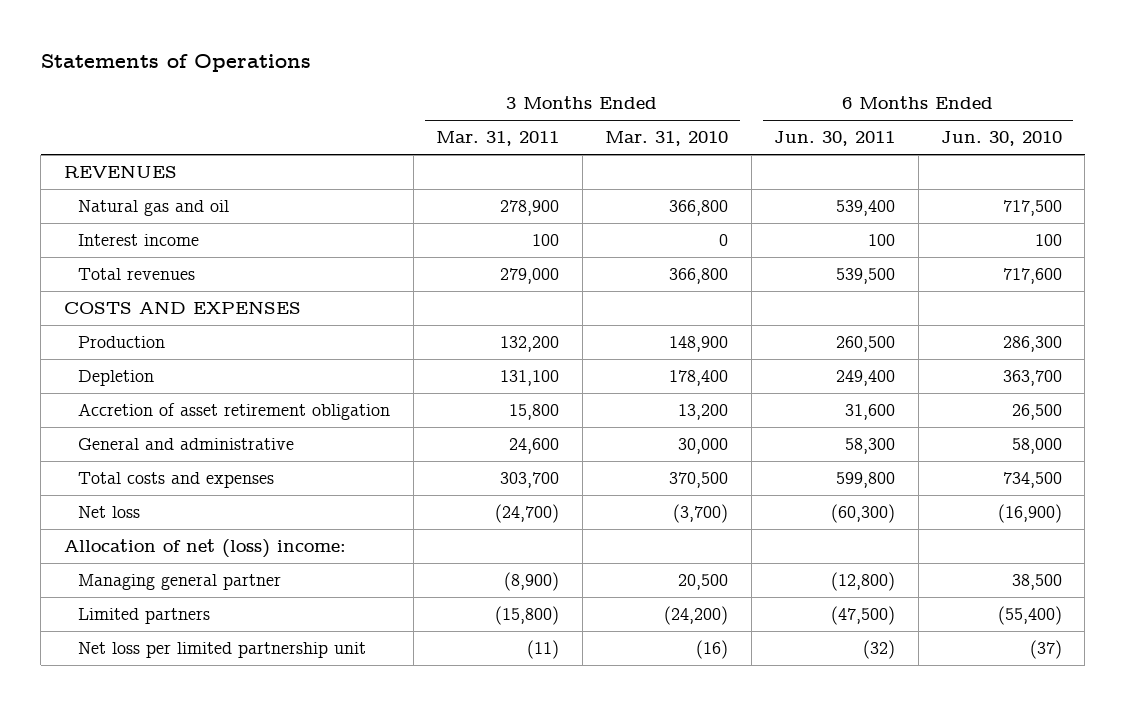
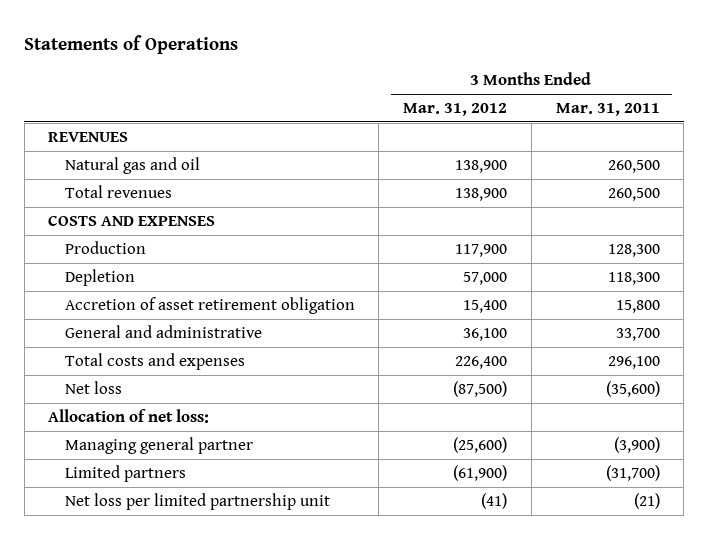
- | 3 Months Ended Mar. 31, 2011 | 3 Months Ended Mar. 31, 2010 | 6 Months Ended Jun. 30, 2011 | 6 Months Ended Jun. 30, 2010
+ | 3 Months Ended Mar. 31, 2012 | 3 Months Ended Mar. 31, 2011
- Natural gas and oil | 278,900 | 366,800 | 539,400 | 717,500
- Interest income | 100 | 0 | 100 | 100
- Total revenues | 279,000 | 366,800 | 539,500 | 717,600
+ Natural gas and oil | 138,900 | 260,500
+ Total revenues | 138,900 | 260,500
- Production | 132,200 | 148,900 | 260,500 | 286,300
- Depletion | 131,100 | 178,400 | 249,400 | 363,700
+ Production | 117,900 | 128,300
+ Depletion | 57,000 | 118,300
- General and administrative | 24,600 | 30,000 | 58,300 | 58,000
- Total costs and expenses | 303,700 | 370,500 | 599,800 | 734,500
- Net loss | (24,700) | (3,700) | (60,300) | (16,900)
- Allocation of net (loss) income:
- Managing general partner | (8,900) | 20,500 | (12,800) | 38,500
- Limited partners | (15,800) | (24,200) | (47,500) | (55,400)
- Net loss per limited partnership unit | (11) | (16) | (32) | (37)
+ General and administrative | 36,100 | 33,700
+ Total costs and expenses | 226,400 | 296,100
+ Net loss | (87,500) | (35,600)
+ Allocation of net loss:
+ Managing general partner | (25,600) | (3,900)
+ Limited partners | (61,900) | (31,700)
+ Net loss per limited partnership unit | (41) | (21)

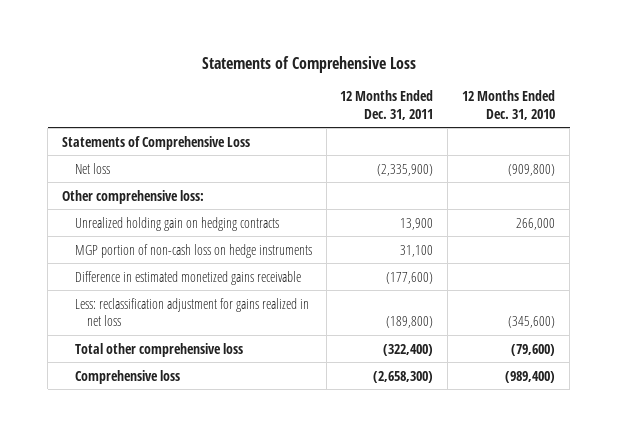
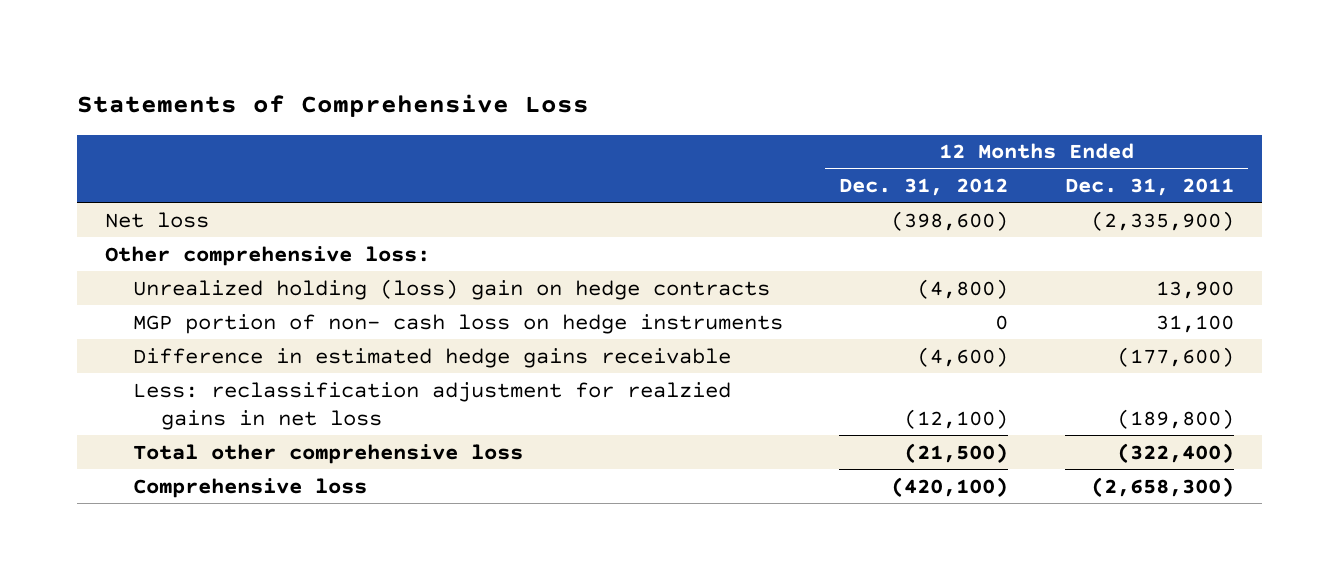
- | 12 Months Ended Dec. 31, 2011 | 12 Months Ended Dec. 31, 2010
+ | 12 Months Ended Dec. 31, 2012 | 12 Months Ended Dec. 31, 2011
- Statements of Comprehensive Loss
- Unrealized holding gain on hedging contracts | 13,900 | 266,000
- MGP portion of non-cash loss on hedge instruments | 31,100 |
- Difference in estimated monetized gains receivable | (177,600) |
- Less: reclassification adjustment for gains realized in net loss | (189,800) | (345,600)
+ Unrealized holding (loss) gain on hedge contracts | (4,800) | 13,900
+ MGP portion of non- cash loss on hedge instruments | 0 | 31,100
+ Difference in estimated hedge gains receivable | (4,600) | (177,600)
+ Less: reclassification adjustment for realzied gains in net loss | (12,100) | (189,800)

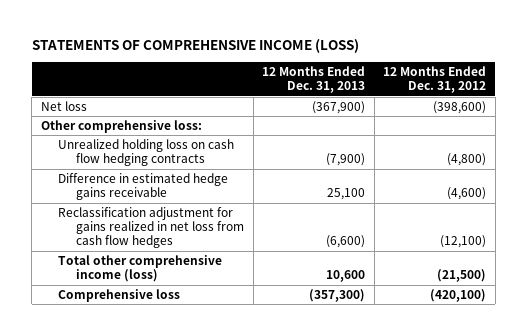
- Statements of Comprehensive Loss
+ STATEMENTS OF COMPREHENSIVE INCOME (LOSS)
- | 12 Months Ended Dec. 31, 2012 | 12 Months Ended Dec. 31, 2011
+ | 12 Months Ended Dec. 31, 2013 | 12 Months Ended Dec. 31, 2012
- Unrealized holding (loss) gain on hedge contracts | (4,800) | 13,900
- MGP portion of non- cash loss on hedge instruments | 0 | 31,100
+ Unrealized holding loss on cash flow hedging contracts | (7,900) | (4,800)
- Less: reclassification adjustment for realzied gains in net loss | (12,100) | (189,800)
- Total other comprehensive loss | (21,500) | (322,400)
+ Reclassification adjustment for gains realized in net loss from cash flow hedges | (6,600) | (12,100)
+ Total other comprehensive income (loss) | 10,600 | (21,500)

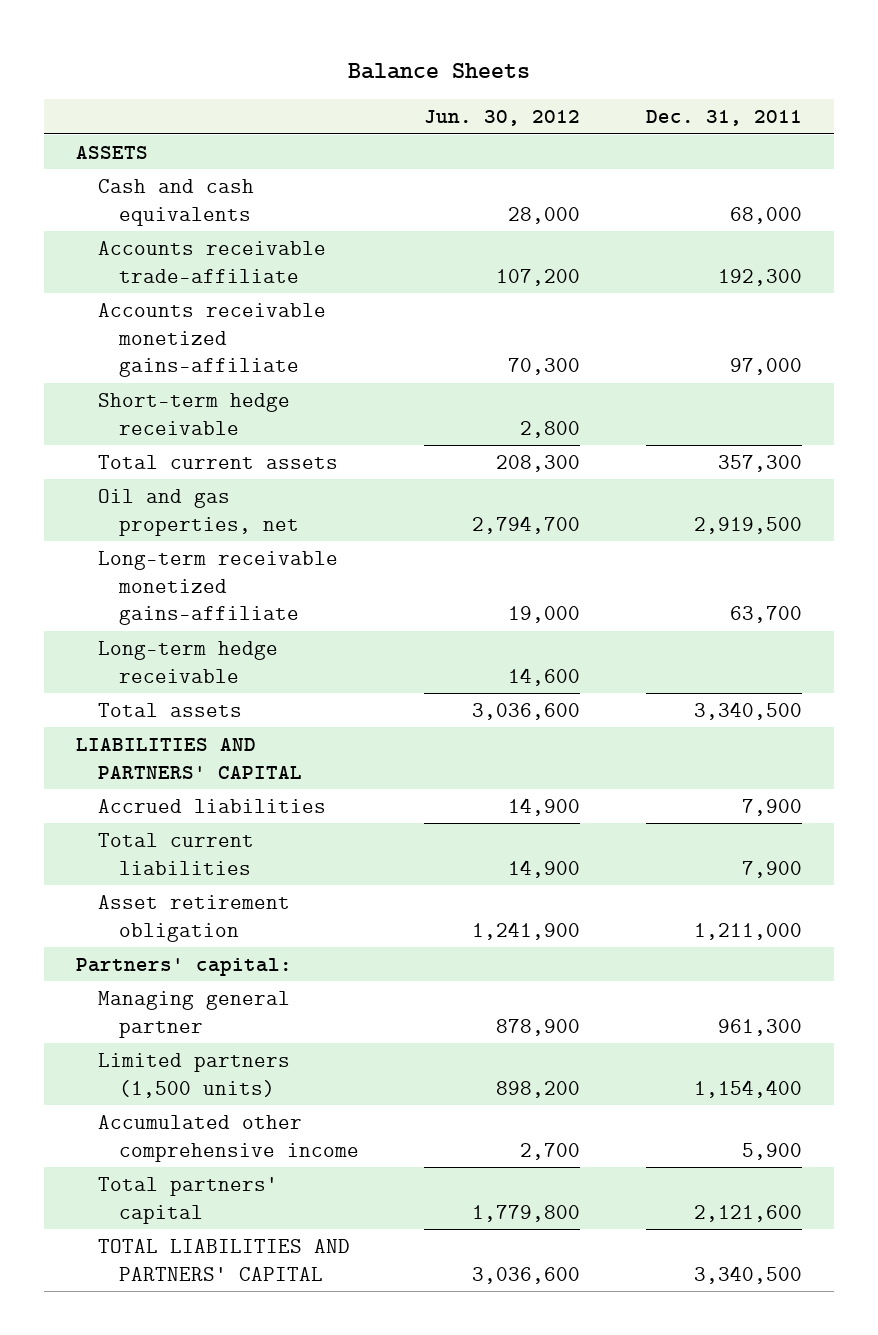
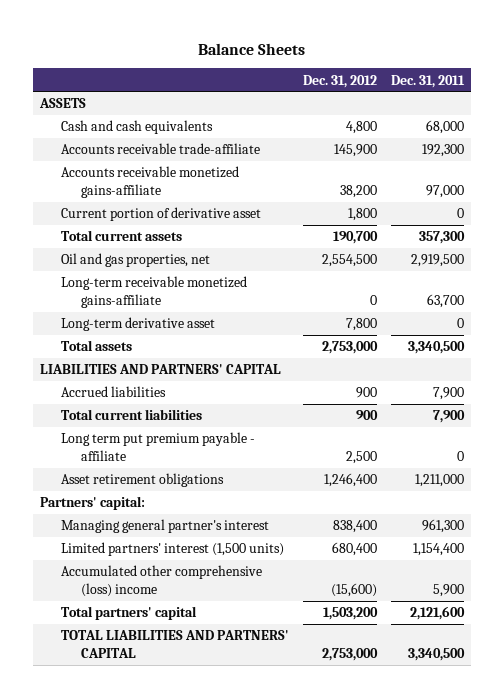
- | Jun. 30, 2012 | Dec. 31, 2011
+ | Dec. 31, 2012 | Dec. 31, 2011
- Short-term hedge receivable | 2,800 |
+ Current portion of derivative asset | 1,800 | 0
- Long-term hedge receivable | 14,600 |
+ Long-term derivative asset | 7,800 | 0
- Asset retirement obligation | 1,241,900 | 1,211,000
+ Long term put premium payable - affiliate | 2,500 | 0
+ Asset retirement obligations | 1,246,400 | 1,211,000
- Managing general partner | 878,900 | 961,300
- Limited partners (1,500 units) | 898,200 | 1,154,400
- Accumulated other comprehensive income | 2,700 | 5,900
+ Managing general partner's interest | 838,400 | 961,300
+ Limited partners' interest (1,500 units) | 680,400 | 1,154,400
+ Accumulated other comprehensive (loss) income | (15,600) | 5,900

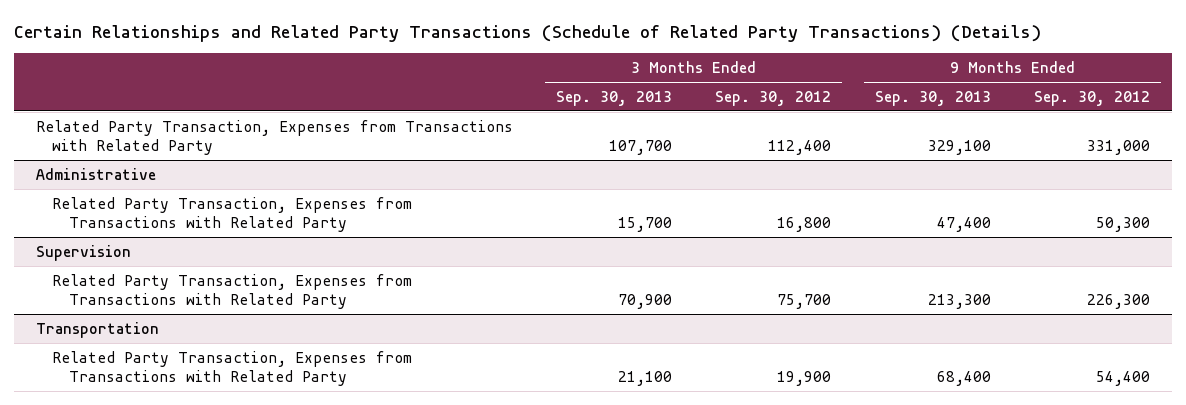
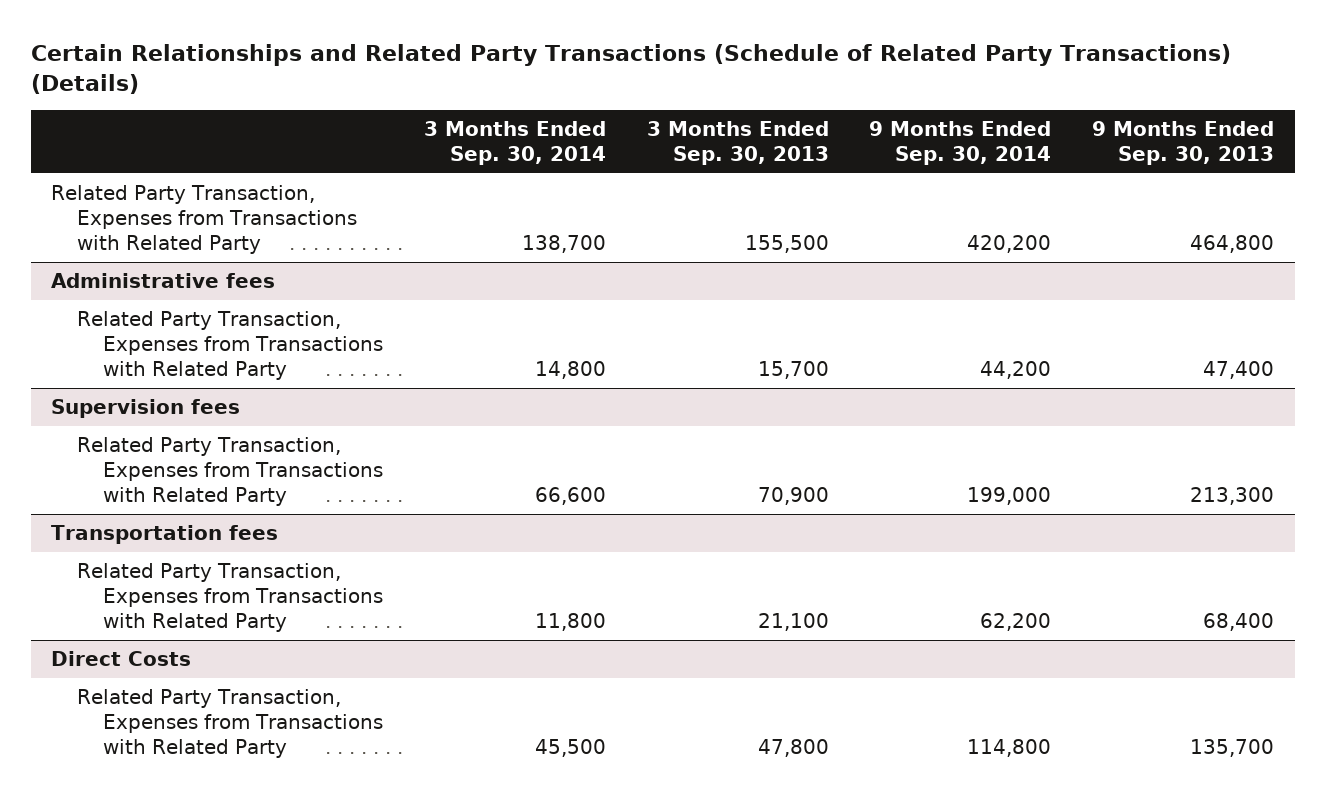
- | 3 Months Ended Sep. 30, 2013 | 3 Months Ended Sep. 30, 2012 | 9 Months Ended Sep. 30, 2013 | 9 Months Ended Sep. 30, 2012
+ | 3 Months Ended Sep. 30, 2014 | 3 Months Ended Sep. 30, 2013 | 9 Months Ended Sep. 30, 2014 | 9 Months Ended Sep. 30, 2013
- Related Party Transaction, Expenses from Transactions with Related Party | 107,700 | 112,400 | 329,100 | 331,000
- Administrative
+ Related Party Transaction, Expenses from Transactions with Related Party | 138,700 | 155,500 | 420,200 | 464,800
+ Administrative fees
- Supervision
+ Supervision fees
- Transportation
+ Transportation fees
+ Direct Costs
+ Related Party Transaction, Expenses from Transactions with Related Party | 45,500 | 47,800 | 114,800 | 135,700

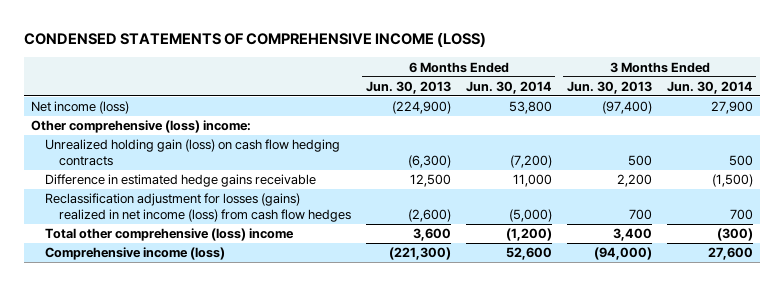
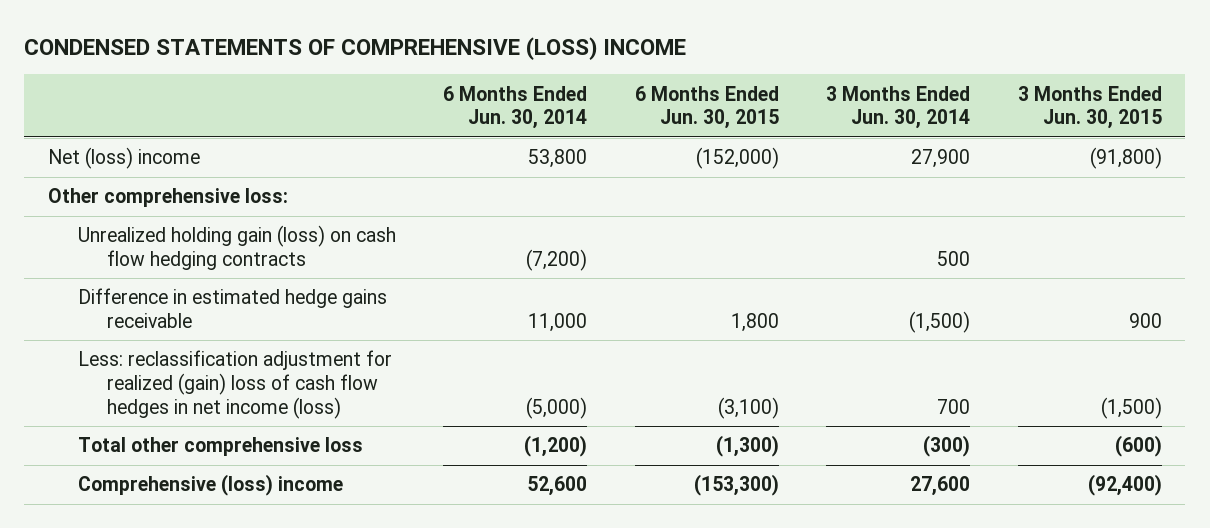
- CONDENSED STATEMENTS OF COMPREHENSIVE INCOME (LOSS)
+ CONDENSED STATEMENTS OF COMPREHENSIVE (LOSS) INCOME
- | 6 Months Ended Jun. 30, 2013 | 6 Months Ended Jun. 30, 2014 | 3 Months Ended Jun. 30, 2013 | 3 Months Ended Jun. 30, 2014
+ | 6 Months Ended Jun. 30, 2014 | 6 Months Ended Jun. 30, 2015 | 3 Months Ended Jun. 30, 2014 | 3 Months Ended Jun. 30, 2015
- Net income (loss) | (224,900) | 53,800 | (97,400) | 27,900
- Other comprehensive (loss) income:
+ Net (loss) income | 53,800 | (152,000) | 27,900 | (91,800)
+ Other comprehensive loss:
- Reclassification adjustment for losses (gains) realized in net income (loss) from cash flow hedges | (2,600) | (5,000) | 700 | 700
- Total other comprehensive (loss) income | 3,600 | (1,200) | 3,400 | (300)
- Comprehensive income (loss) | (221,300) | 52,600 | (94,000) | 27,600
+ Less: reclassification adjustment for realized (gain) loss of cash flow hedges in net income (loss) | (5,000) | (3,100) | 700 | (1,500)
+ Total other comprehensive loss | (1,200) | (1,300) | (300) | (600)
+ Comprehensive (loss) income | 52,600 | (153,300) | 27,600 | (92,400)

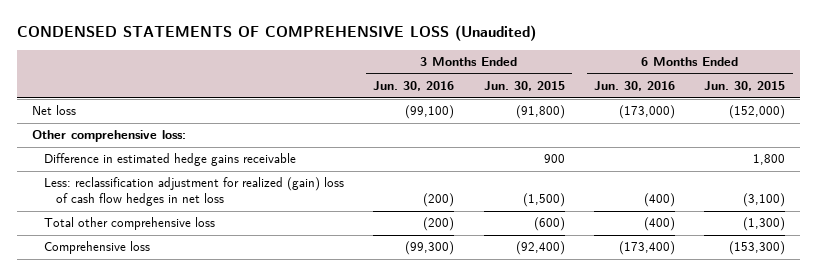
- CONDENSED STATEMENTS OF COMPREHENSIVE (LOSS) INCOME
+ CONDENSED STATEMENTS OF COMPREHENSIVE LOSS (Unaudited)
- | 6 Months Ended Jun. 30, 2014 | 6 Months Ended Jun. 30, 2015 | 3 Months Ended Jun. 30, 2014 | 3 Months Ended Jun. 30, 2015
+ | 3 Months Ended Jun. 30, 2016 | 3 Months Ended Jun. 30, 2015 | 6 Months Ended Jun. 30, 2016 | 6 Months Ended Jun. 30, 2015
- Net (loss) income | 53,800 | (152,000) | 27,900 | (91,800)
+ Net loss | (99,100) | (91,800) | (173,000) | (152,000)
- Unrealized holding gain (loss) on cash flow hedging contracts | (7,200) | | 500 |
- Less: reclassification adjustment for realized (gain) loss of cash flow hedges in net income (loss) | (5,000) | (3,100) | 700 | (1,500)
+ Less: reclassification adjustment for realized (gain) loss of cash flow hedges in net loss | (200) | (1,500) | (400) | (3,100)
- Comprehensive (loss) income | 52,600 | (153,300) | 27,600 | (92,400)
+ Comprehensive loss | (99,300) | (92,400) | (173,400) | (153,300)

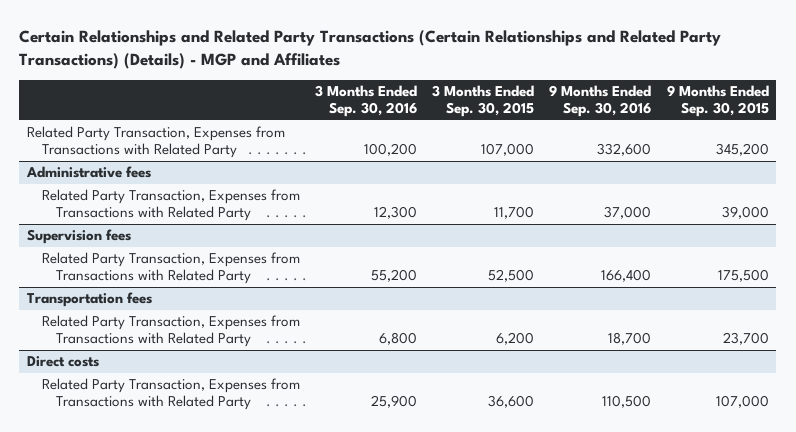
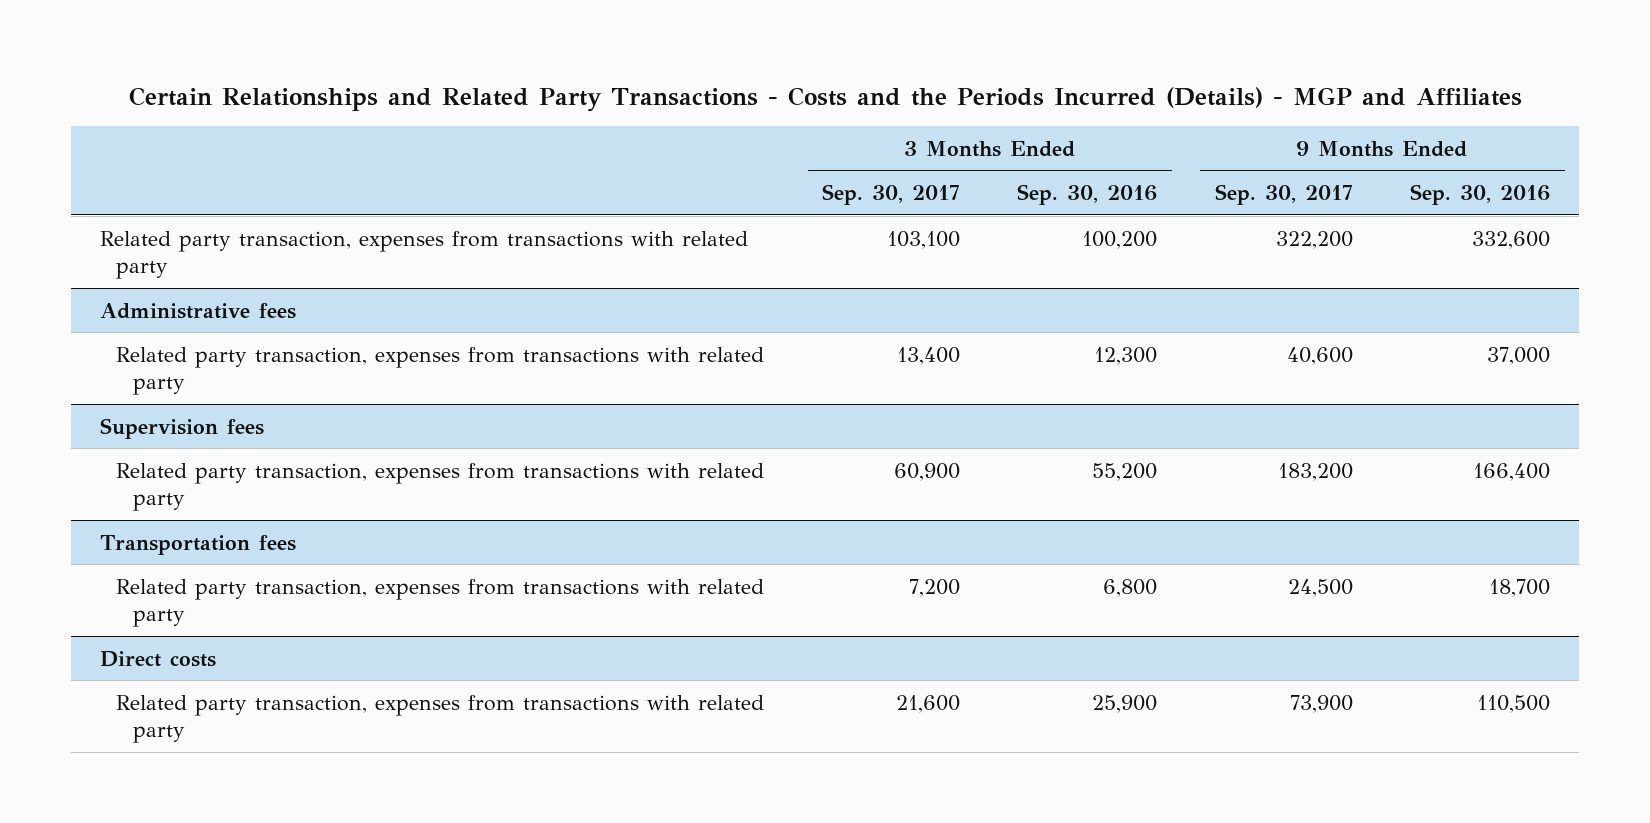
- Certain Relationships and Related Party Transactions (Certain Relationships and Related Party Transactions) (Details) - MGP and Affiliates
+ Certain Relationships and Related Party Transactions - Costs and the Periods Incurred (Details) - MGP and Affiliates
- | 3 Months Ended Sep. 30, 2016 | 3 Months Ended Sep. 30, 2015 | 9 Months Ended Sep. 30, 2016 | 9 Months Ended Sep. 30, 2015
+ | 3 Months Ended Sep. 30, 2017 | 3 Months Ended Sep. 30, 2016 | 9 Months Ended Sep. 30, 2017 | 9 Months Ended Sep. 30, 2016
- Related Party Transaction, Expenses from Transactions with Related Party | 100,200 | 107,000 | 332,600 | 345,200
+ Related party transaction, expenses from transactions with related party | 103,100 | 100,200 | 322,200 | 332,600
@ Administrative fees
- Related Party Transaction, Expenses from Transactions with Related Party | 12,300 | 11,700 | 37,000 | 39,000
+ Related party transaction, expenses from transactions with related party | 13,400 | 12,300 | 40,600 | 37,000
@ Supervision fees
- Related Party Transaction, Expenses from Transactions with Related Party | 55,200 | 52,500 | 166,400 | 175,500
+ Related party transaction, expenses from transactions with related party | 60,900 | 55,200 | 183,200 | 166,400
@ Transportation fees
- Related Party Transaction, Expenses from Transactions with Related Party | 6,800 | 6,200 | 18,700 | 23,700
+ Related party transaction, expenses from transactions with related party | 7,200 | 6,800 | 24,500 | 18,700
@ Direct costs
- Related Party Transaction, Expenses from Transactions with Related Party | 25,900 | 36,600 | 110,500 | 107,000
+ Related party transaction, expenses from transactions with related party | 21,600 | 25,900 | 73,900 | 110,500

